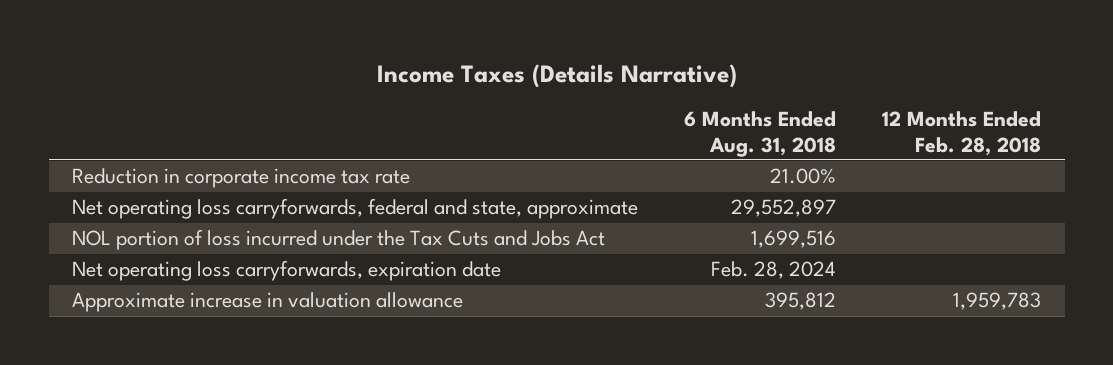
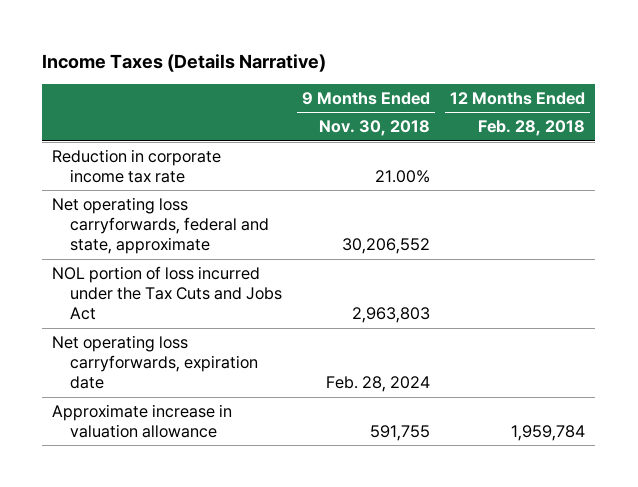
- | 6 Months Ended Aug. 31, 2018 | 12 Months Ended Feb. 28, 2018
+ | 9 Months Ended Nov. 30, 2018 | 12 Months Ended Feb. 28, 2018
- Approximate increase in valuation allowance | 395,812 | 1,959,783
+ Approximate increase in valuation allowance | 591,755 | 1,959,784

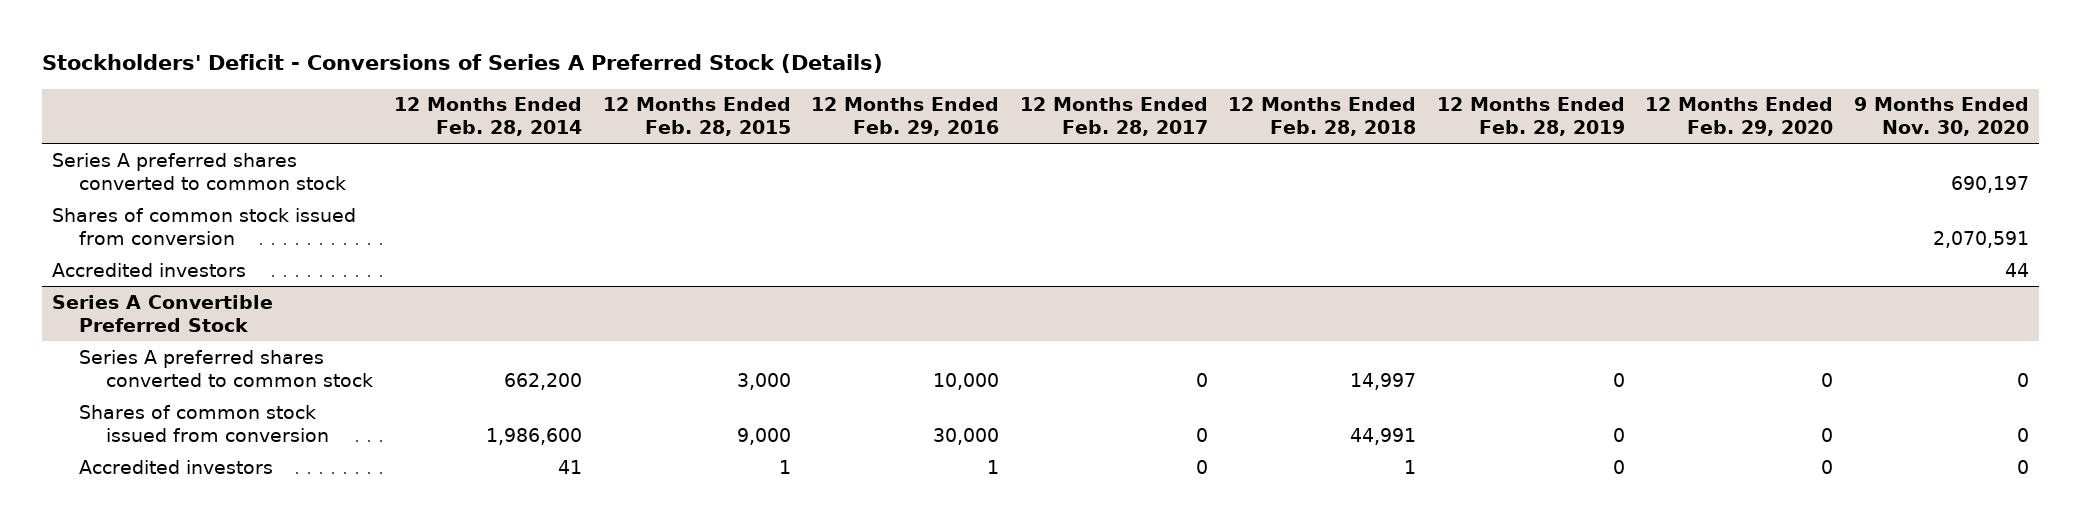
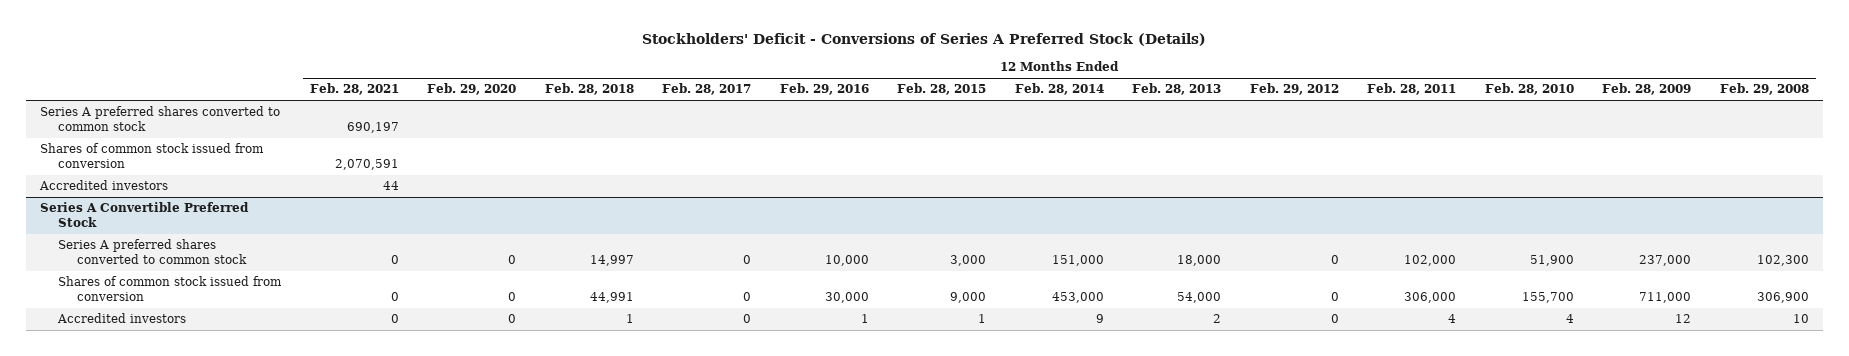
- | 12 Months Ended Feb. 28, 2014 | 12 Months Ended Feb. 28, 2015 | 12 Months Ended Feb. 29, 2016 | 12 Months Ended Feb. 28, 2017 | 12 Months Ended Feb. 28, 2018 | 12 Months Ended Feb. 28, 2019 | 12 Months Ended Feb. 29, 2020 | 9 Months Ended Nov. 30, 2020
+ | 12 Months Ended Feb. 28, 2021 | 12 Months Ended Feb. 29, 2020 | 12 Months Ended Feb. 28, 2018 | 12 Months Ended Feb. 28, 2017 | 12 Months Ended Feb. 29, 2016 | 12 Months Ended Feb. 28, 2015 | 12 Months Ended Feb. 28, 2014 | 12 Months Ended Feb. 28, 2013 | 12 Months Ended Feb. 29, 2012 | 12 Months Ended Feb. 28, 2011 | 12 Months Ended Feb. 28, 2010 | 12 Months Ended Feb. 28, 2009 | 12 Months Ended Feb. 29, 2008
@ Series A Convertible Preferred Stock
- Series A preferred shares converted to common stock | 662,200 | 3,000 | 10,000 | 0 | 14,997 | 0 | 0 | 0
- Shares of common stock issued from conversion | 1,986,600 | 9,000 | 30,000 | 0 | 44,991 | 0 | 0 | 0
- Accredited investors | 41 | 1 | 1 | 0 | 1 | 0 | 0 | 0
+ Series A preferred shares converted to common stock | 0 | 0 | 14,997 | 0 | 10,000 | 3,000 | 151,000 | 18,000 | 0 | 102,000 | 51,900 | 237,000 | 102,300
+ Shares of common stock issued from conversion | 0 | 0 | 44,991 | 0 | 30,000 | 9,000 | 453,000 | 54,000 | 0 | 306,000 | 155,700 | 711,000 | 306,900
+ Accredited investors | 0 | 0 | 1 | 0 | 1 | 1 | 9 | 2 | 0 | 4 | 4 | 12 | 10

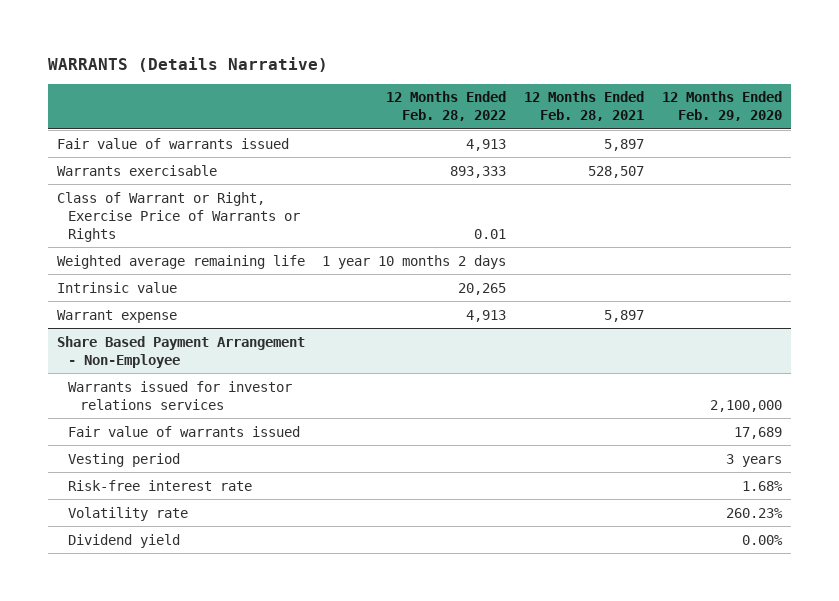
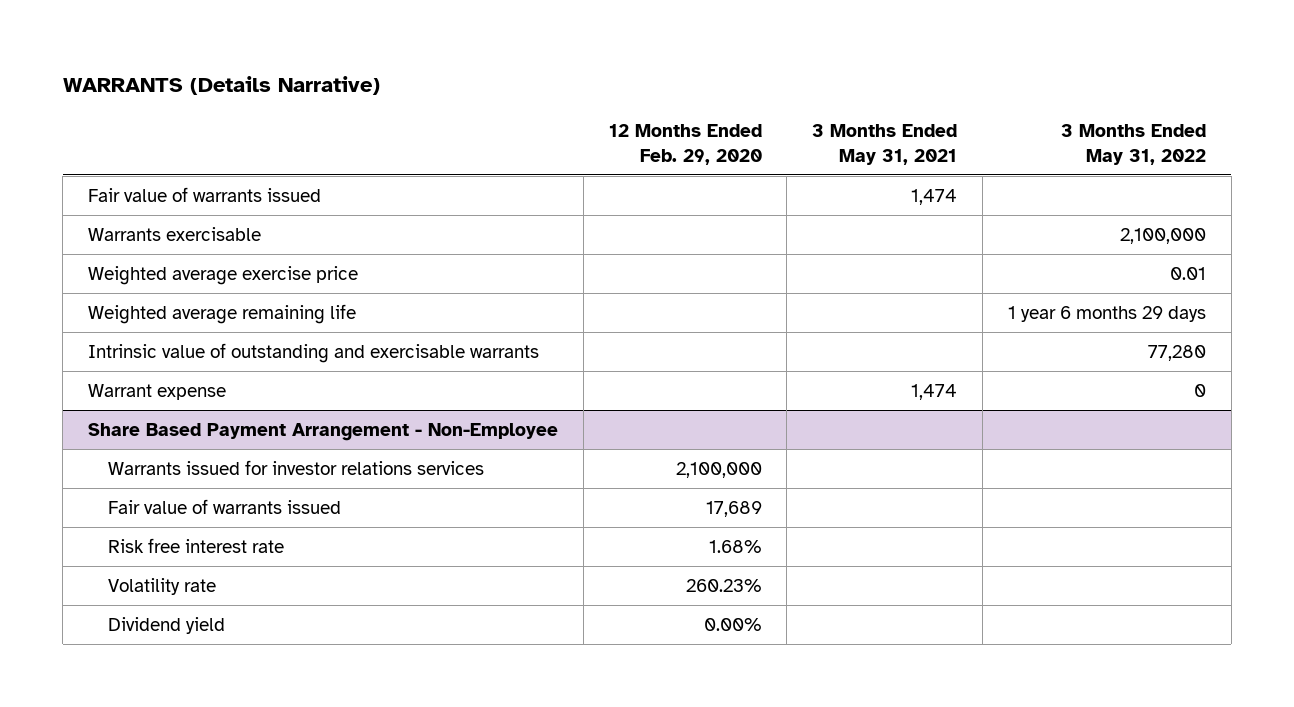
- | 12 Months Ended Feb. 28, 2022 | 12 Months Ended Feb. 28, 2021 | 12 Months Ended Feb. 29, 2020
+ | 12 Months Ended Feb. 29, 2020 | 3 Months Ended May 31, 2021 | 3 Months Ended May 31, 2022
- Class of Warrant or Right, Exercise Price of Warrants or Rights | 0.01 | |
+ Weighted average exercise price | | | 0.01
- Intrinsic value | 20,265 | |
+ Intrinsic value of outstanding and exercisable warrants | | | 77,280
@ Share Based Payment Arrangement - Non-Employee
- Vesting period | | | 3 years
- Risk-free interest rate | | | 1.68%
+ Risk free interest rate | 1.68% | |

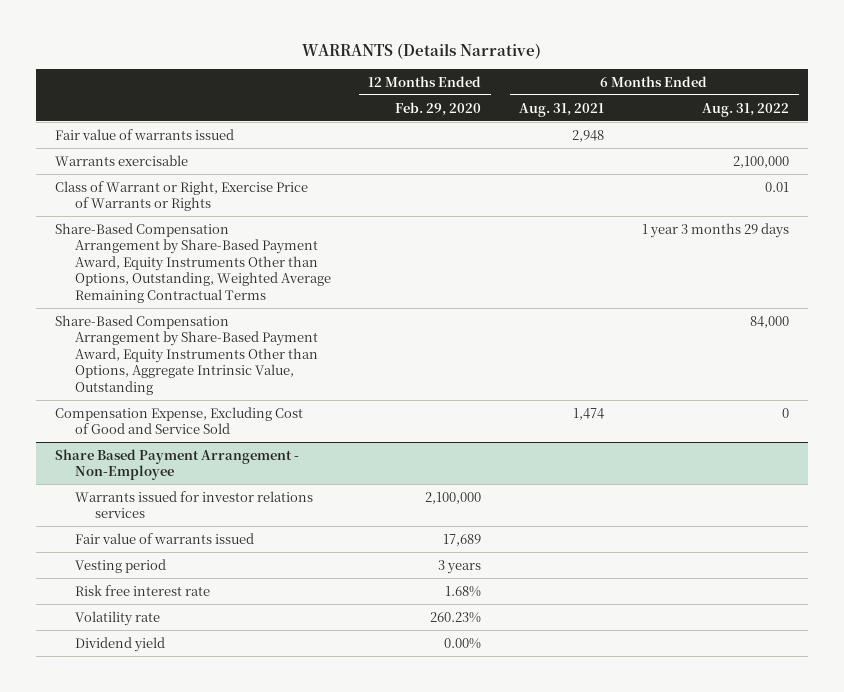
- | 12 Months Ended Feb. 29, 2020 | 3 Months Ended May 31, 2021 | 3 Months Ended May 31, 2022
+ | 12 Months Ended Feb. 29, 2020 | 6 Months Ended Aug. 31, 2021 | 6 Months Ended Aug. 31, 2022
- Weighted average exercise price | | | 0.01
- Weighted average remaining life | | | 1 year 6 months 29 days
- Intrinsic value of outstanding and exercisable warrants | | | 77,280
- Warrant expense | | 1,474 | 0
+ Class of Warrant or Right, Exercise Price of Warrants or Rights | | | 0.01
+ Share-Based Compensation Arrangement by Share-Based Payment Award, Equity Instruments Other than Options, Outstanding, Weighted Average Remaining Contractual Terms | | | 1 year 3 months 29 days
+ Share-Based Compensation Arrangement by Share-Based Payment Award, Equity Instruments Other than Options, Aggregate Intrinsic Value, Outstanding | | | 84,000
+ Compensation Expense, Excluding Cost of Good and Service Sold | | 1,474 | 0
@ Share Based Payment Arrangement - Non-Employee
+ Vesting period | 3 years | |

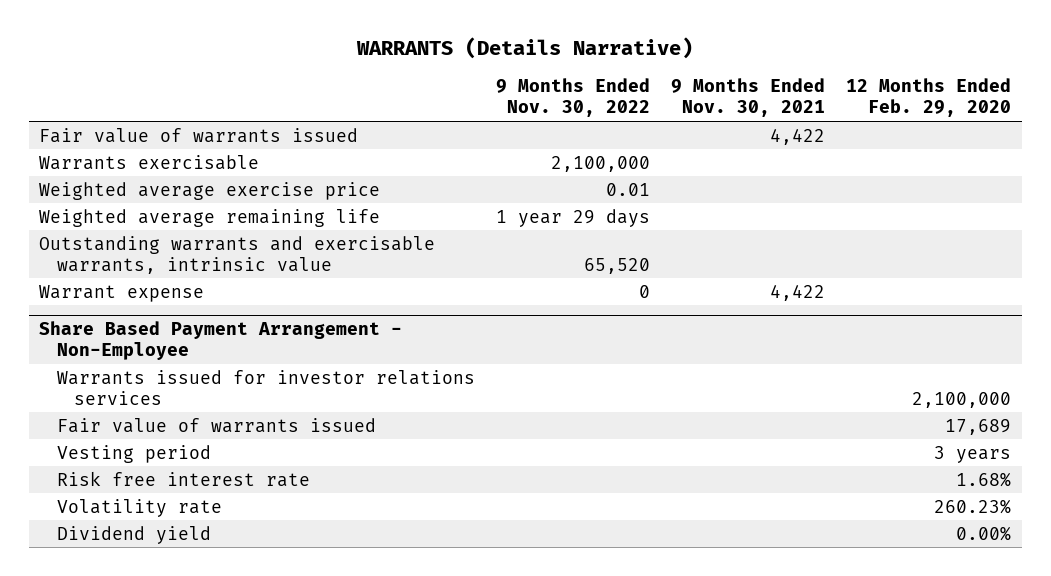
- | 12 Months Ended Feb. 29, 2020 | 6 Months Ended Aug. 31, 2021 | 6 Months Ended Aug. 31, 2022
+ | 9 Months Ended Nov. 30, 2022 | 9 Months Ended Nov. 30, 2021 | 12 Months Ended Feb. 29, 2020
- Class of Warrant or Right, Exercise Price of Warrants or Rights | | | 0.01
- Share-Based Compensation Arrangement by Share-Based Payment Award, Equity Instruments Other than Options, Outstanding, Weighted Average Remaining Contractual Terms | | | 1 year 3 months 29 days
- Share-Based Compensation Arrangement by Share-Based Payment Award, Equity Instruments Other than Options, Aggregate Intrinsic Value, Outstanding | | | 84,000
- Compensation Expense, Excluding Cost of Good and Service Sold | | 1,474 | 0
+ Weighted average exercise price | 0.01 | |
+ Weighted average remaining life | 1 year 29 days | |
+ Outstanding warrants and exercisable warrants, intrinsic value | 65,520 | |
+ Warrant expense | 0 | 4,422 |

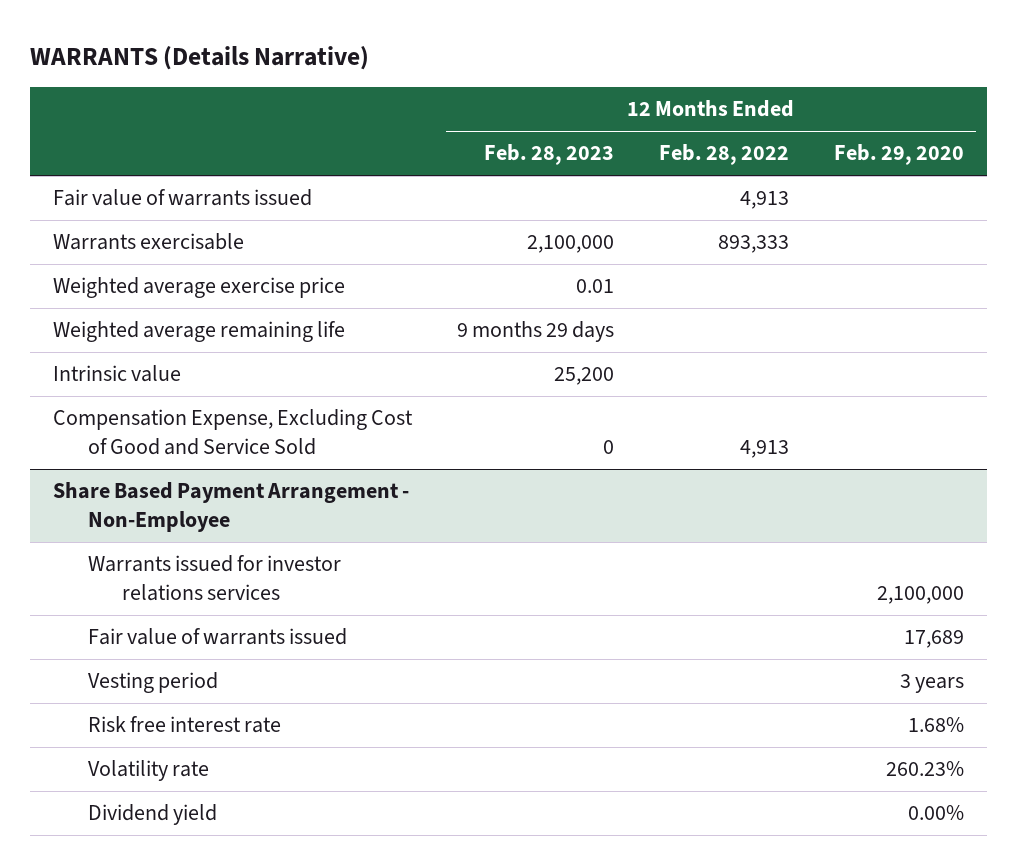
- | 9 Months Ended Nov. 30, 2022 | 9 Months Ended Nov. 30, 2021 | 12 Months Ended Feb. 29, 2020
+ | 12 Months Ended Feb. 28, 2023 | 12 Months Ended Feb. 28, 2022 | 12 Months Ended Feb. 29, 2020
- Outstanding warrants and exercisable warrants, intrinsic value | 65,520 | |
- Warrant expense | 0 | 4,422 |
+ Intrinsic value | 25,200 | |
+ Compensation Expense, Excluding Cost of Good and Service Sold | 0 | 4,913 |

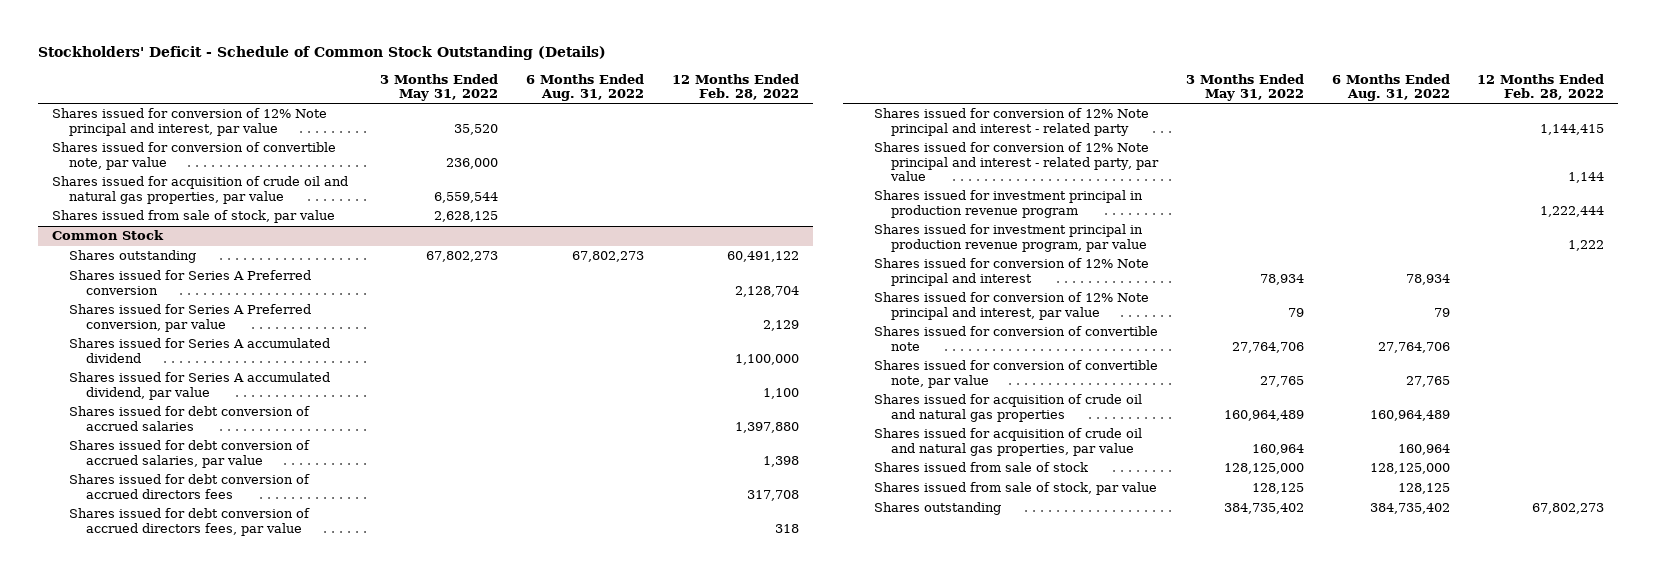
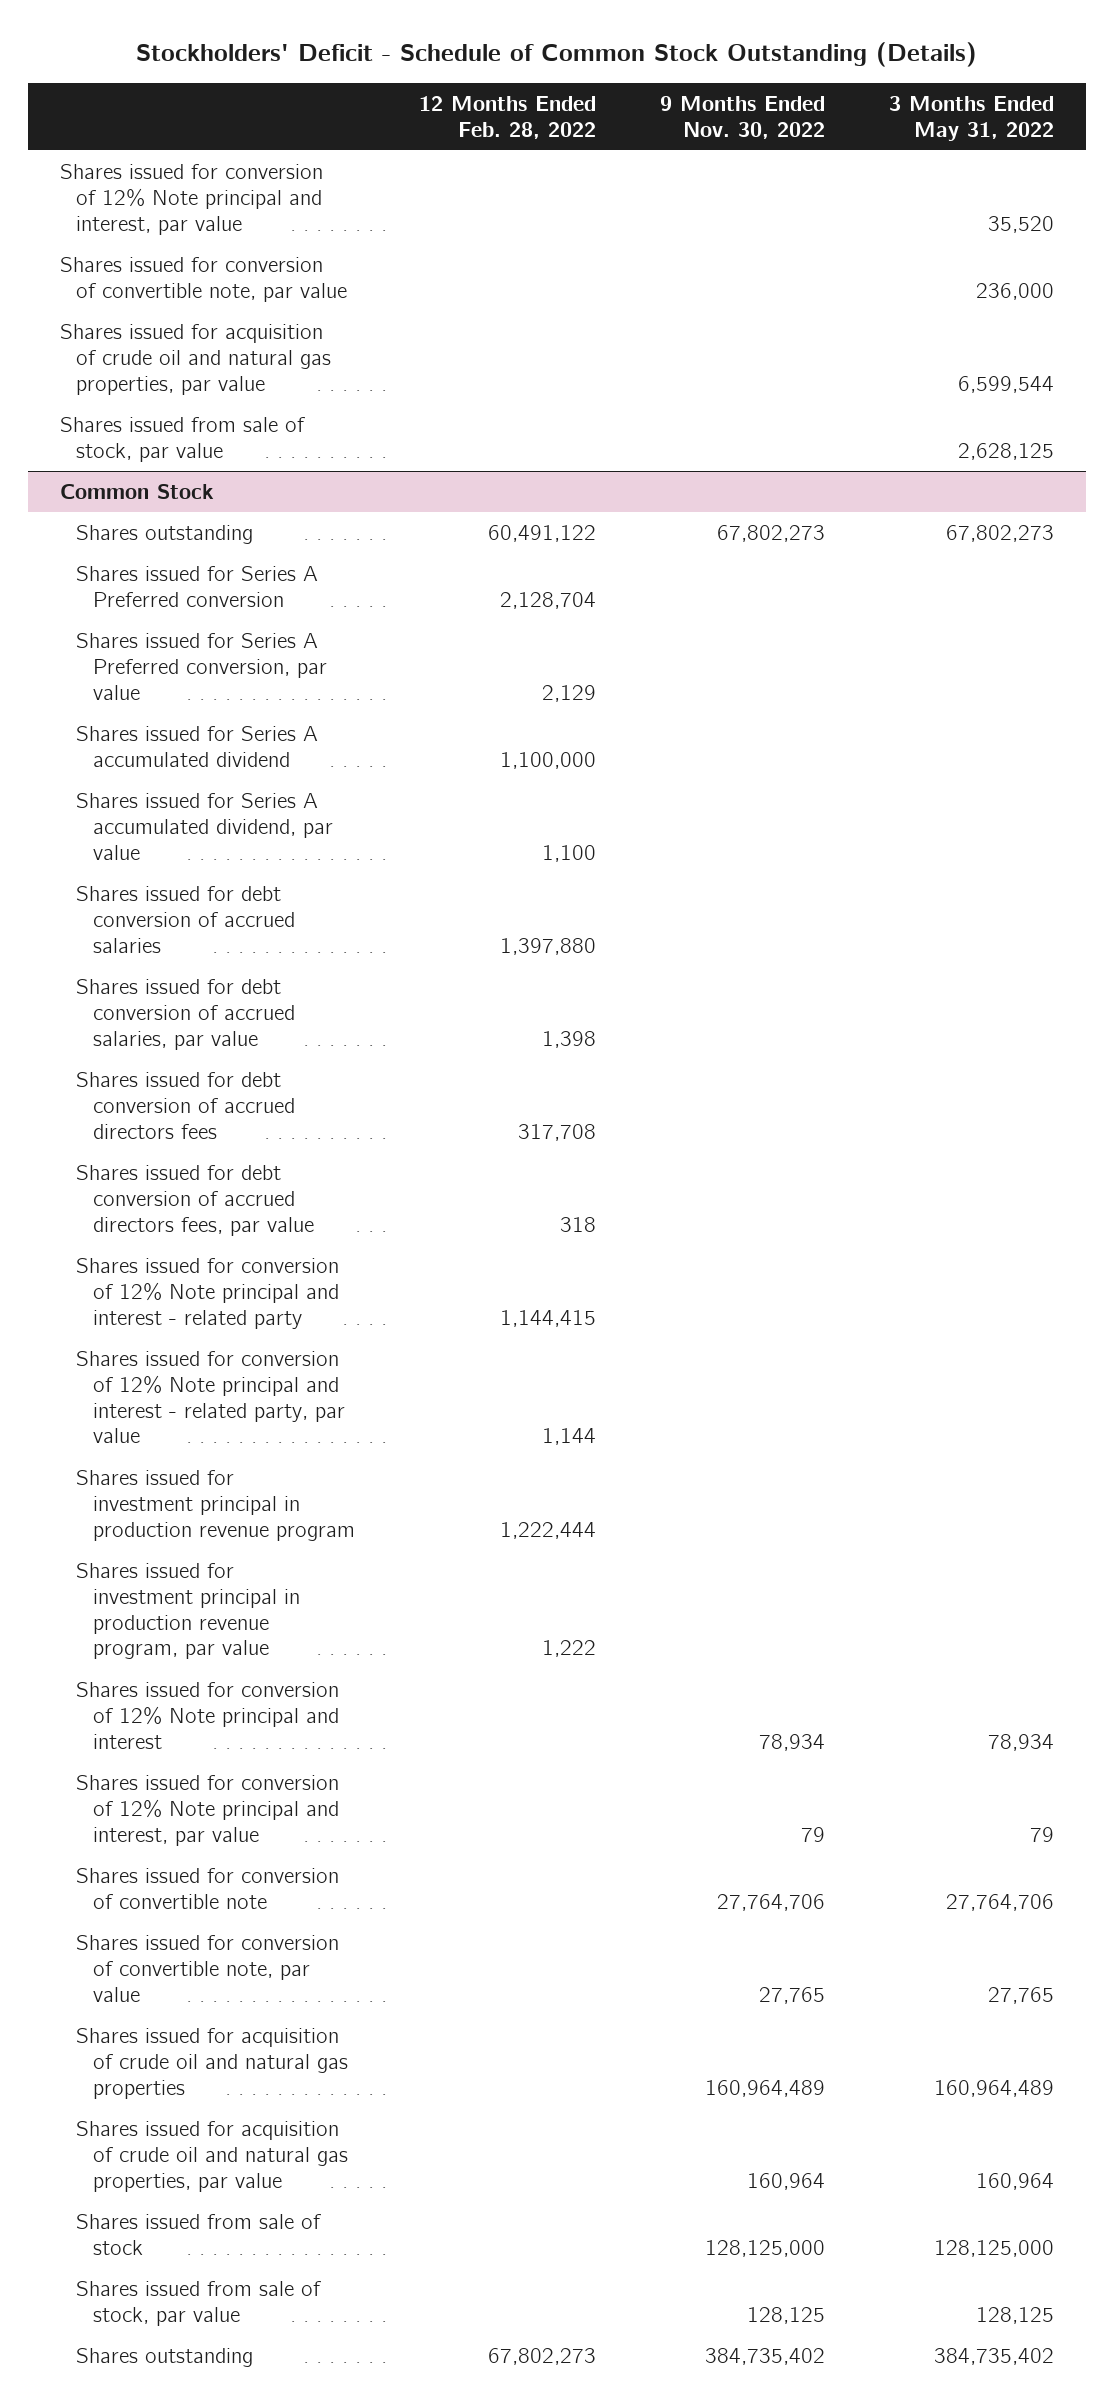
- | 3 Months Ended May 31, 2022 | 6 Months Ended Aug. 31, 2022 | 12 Months Ended Feb. 28, 2022
+ | 12 Months Ended Feb. 28, 2022 | 9 Months Ended Nov. 30, 2022 | 3 Months Ended May 31, 2022
- Shares issued for acquisition of crude oil and natural gas properties, par value | 6,559,544 | |
+ Shares issued for acquisition of crude oil and natural gas properties, par value | | | 6,599,544

